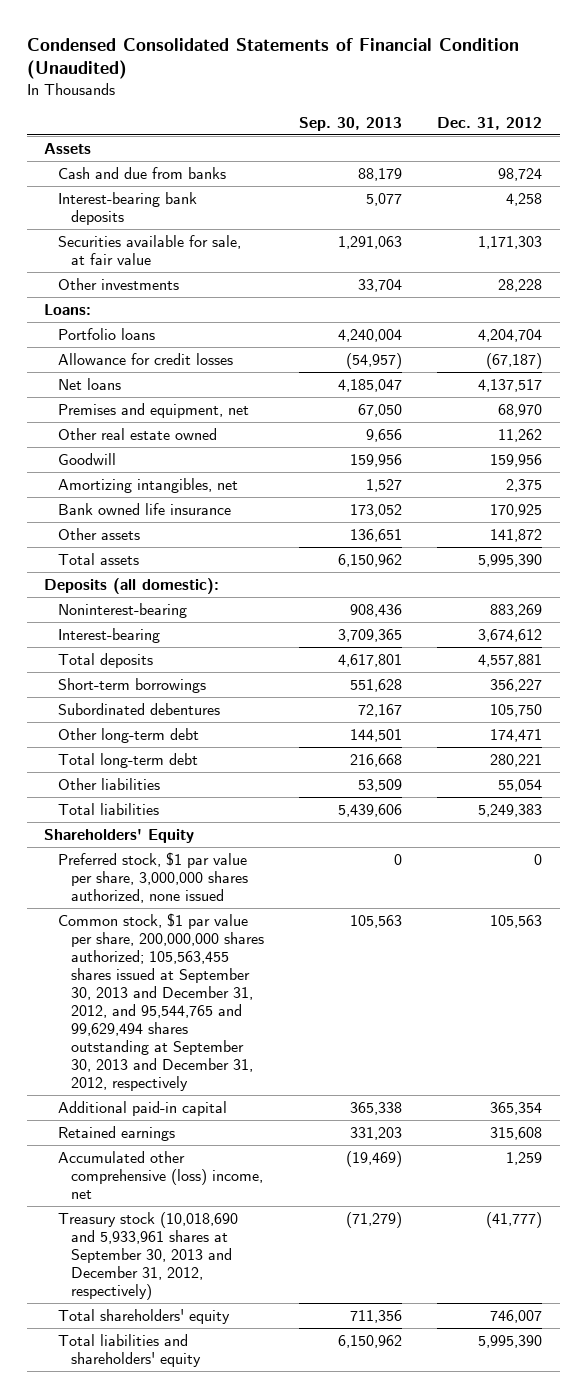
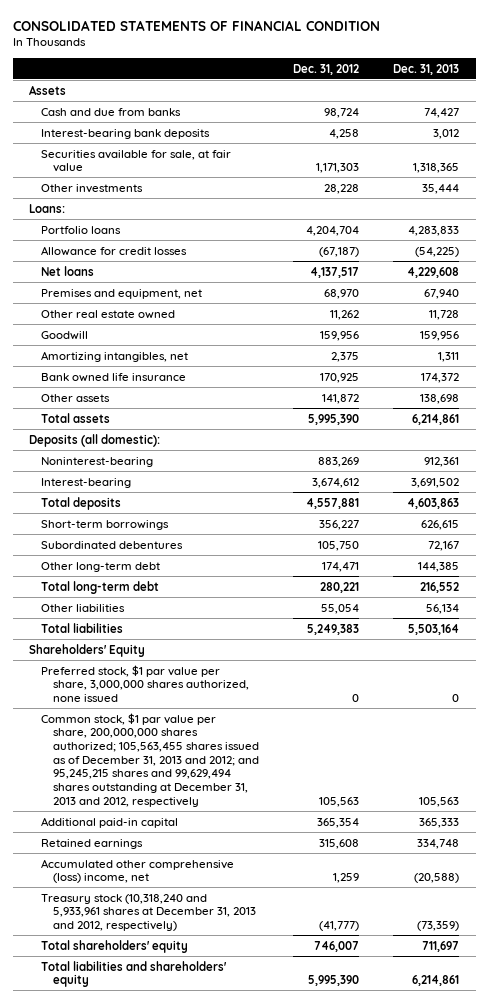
- Condensed Consolidated Statements of Financial Condition (Unaudited)
+ CONSOLIDATED STATEMENTS OF FINANCIAL CONDITION
- | Sep. 30, 2013 | Dec. 31, 2012
+ | Dec. 31, 2012 | Dec. 31, 2013
- Common stock, $1 par value per share, 200,000,000 shares authorized; 105,563,455 shares issued at September 30, 2013 and December 31, 2012, and 95,544,765 and 99,629,494 shares outstanding at September 30, 2013 and December 31, 2012, respectively | 105,563 | 105,563
+ Common stock, $1 par value per share, 200,000,000 shares authorized; 105,563,455 shares issued as of December 31, 2013 and 2012; and 95,245,215 shares and 99,629,494 shares outstanding at December 31, 2013 and 2012, respectively | 105,563 | 105,563
- Treasury stock (10,018,690 and 5,933,961 shares at September 30, 2013 and December 31, 2012, respectively) | (71,279) | (41,777)
+ Treasury stock (10,318,240 and 5,933,961 shares at December 31, 2013 and 2012, respectively) | (41,777) | (73,359)

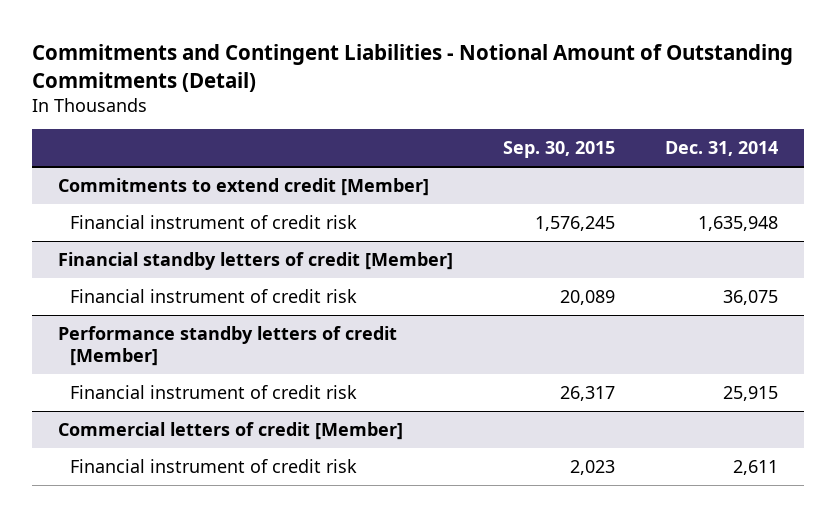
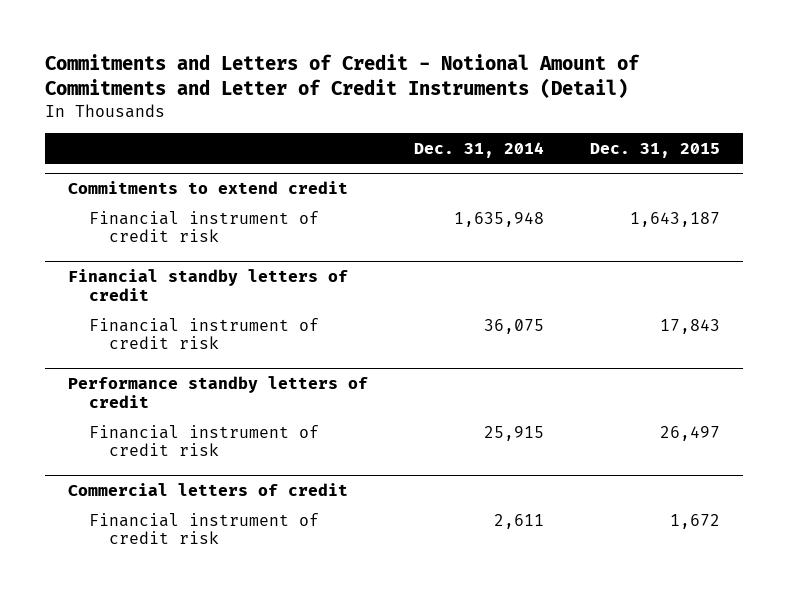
- Commitments and Contingent Liabilities - Notional Amount of Outstanding Commitments (Detail)
+ Commitments and Letters of Credit - Notional Amount of Commitments and Letter of Credit Instruments (Detail)
- | Sep. 30, 2015 | Dec. 31, 2014
+ | Dec. 31, 2014 | Dec. 31, 2015
- Commitments to extend credit [Member]
+ Commitments to extend credit
- Financial standby letters of credit [Member]
+ Financial standby letters of credit
- Performance standby letters of credit [Member]
+ Performance standby letters of credit
- Commercial letters of credit [Member]
+ Commercial letters of credit

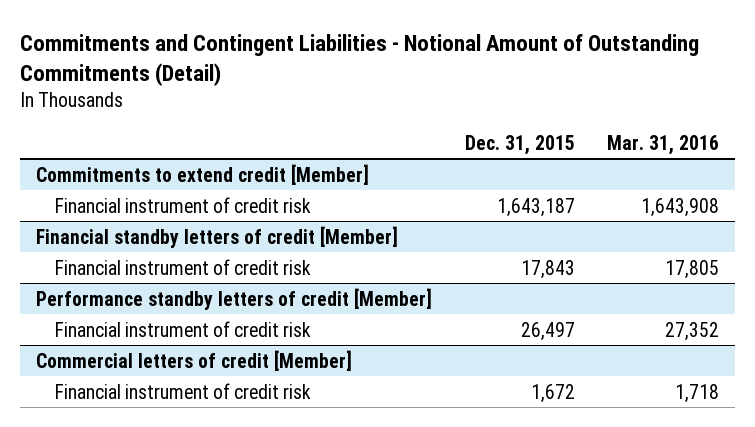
- Commitments and Letters of Credit - Notional Amount of Commitments and Letter of Credit Instruments (Detail)
+ Commitments and Contingent Liabilities - Notional Amount of Outstanding Commitments (Detail)
- | Dec. 31, 2014 | Dec. 31, 2015
+ | Dec. 31, 2015 | Mar. 31, 2016
- Commitments to extend credit
+ Commitments to extend credit [Member]
- Financial standby letters of credit
+ Financial standby letters of credit [Member]
- Performance standby letters of credit
+ Performance standby letters of credit [Member]
- Commercial letters of credit
+ Commercial letters of credit [Member]

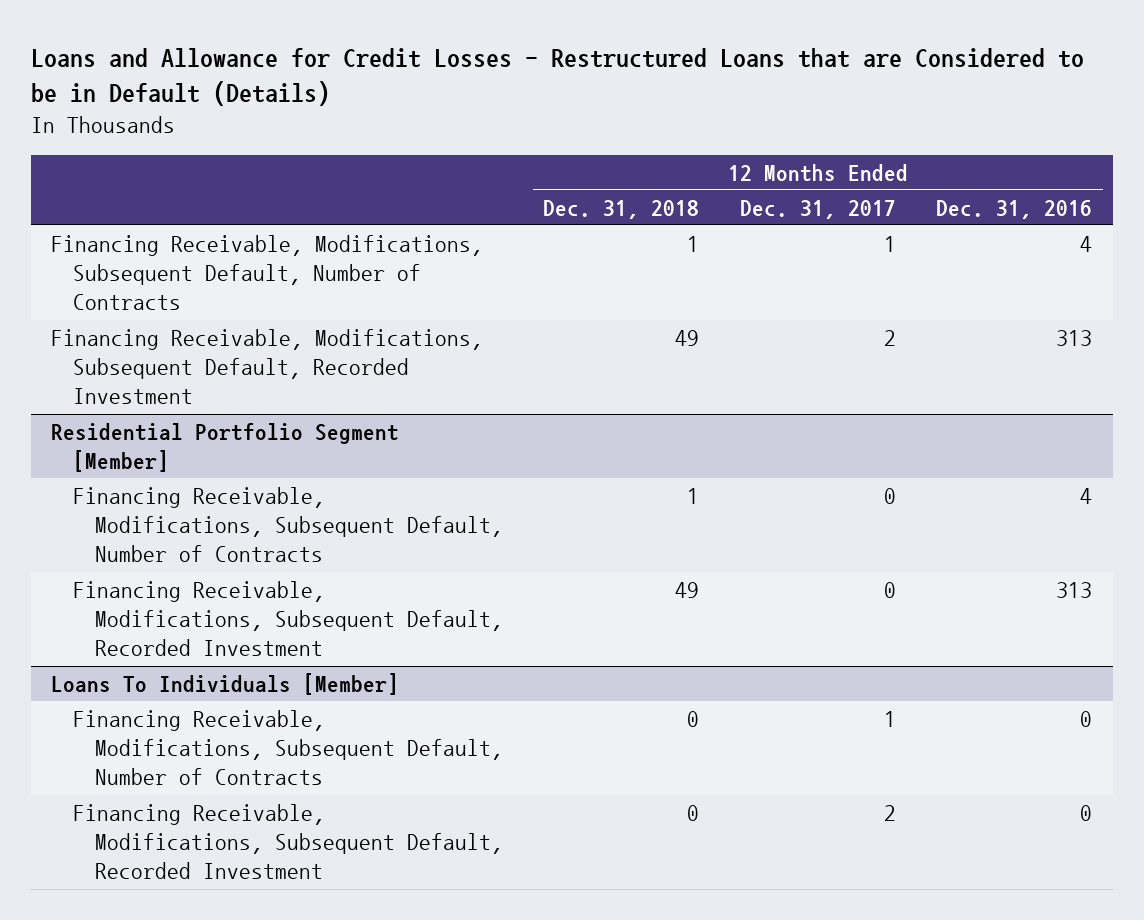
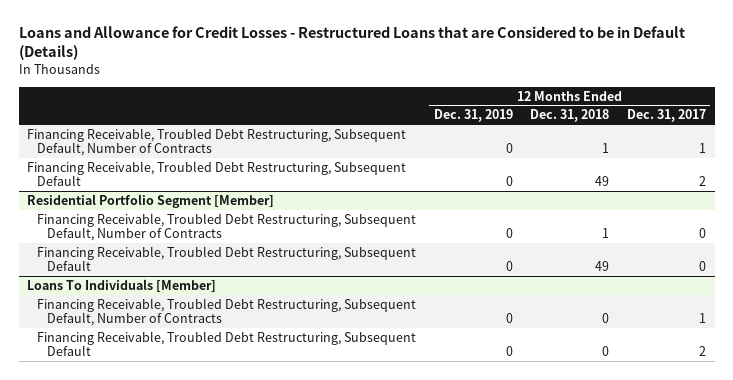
- | 12 Months Ended Dec. 31, 2018 | 12 Months Ended Dec. 31, 2017 | 12 Months Ended Dec. 31, 2016
+ | 12 Months Ended Dec. 31, 2019 | 12 Months Ended Dec. 31, 2018 | 12 Months Ended Dec. 31, 2017
- Financing Receivable, Modifications, Subsequent Default, Number of Contracts | 1 | 1 | 4
- Financing Receivable, Modifications, Subsequent Default, Recorded Investment | 49 | 2 | 313
+ Financing Receivable, Troubled Debt Restructuring, Subsequent Default, Number of Contracts | 0 | 1 | 1
+ Financing Receivable, Troubled Debt Restructuring, Subsequent Default | 0 | 49 | 2
@ Residential Portfolio Segment [Member]
- Financing Receivable, Modifications, Subsequent Default, Number of Contracts | 1 | 0 | 4
- Financing Receivable, Modifications, Subsequent Default, Recorded Investment | 49 | 0 | 313
+ Financing Receivable, Troubled Debt Restructuring, Subsequent Default, Number of Contracts | 0 | 1 | 0
+ Financing Receivable, Troubled Debt Restructuring, Subsequent Default | 0 | 49 | 0
@ Loans To Individuals [Member]
- Financing Receivable, Modifications, Subsequent Default, Number of Contracts | 0 | 1 | 0
- Financing Receivable, Modifications, Subsequent Default, Recorded Investment | 0 | 2 | 0
+ Financing Receivable, Troubled Debt Restructuring, Subsequent Default, Number of Contracts | 0 | 0 | 1
+ Financing Receivable, Troubled Debt Restructuring, Subsequent Default | 0 | 0 | 2

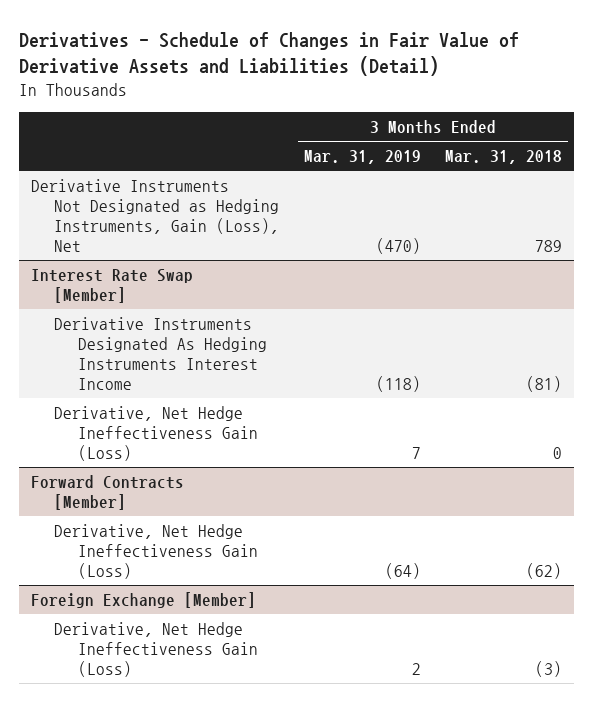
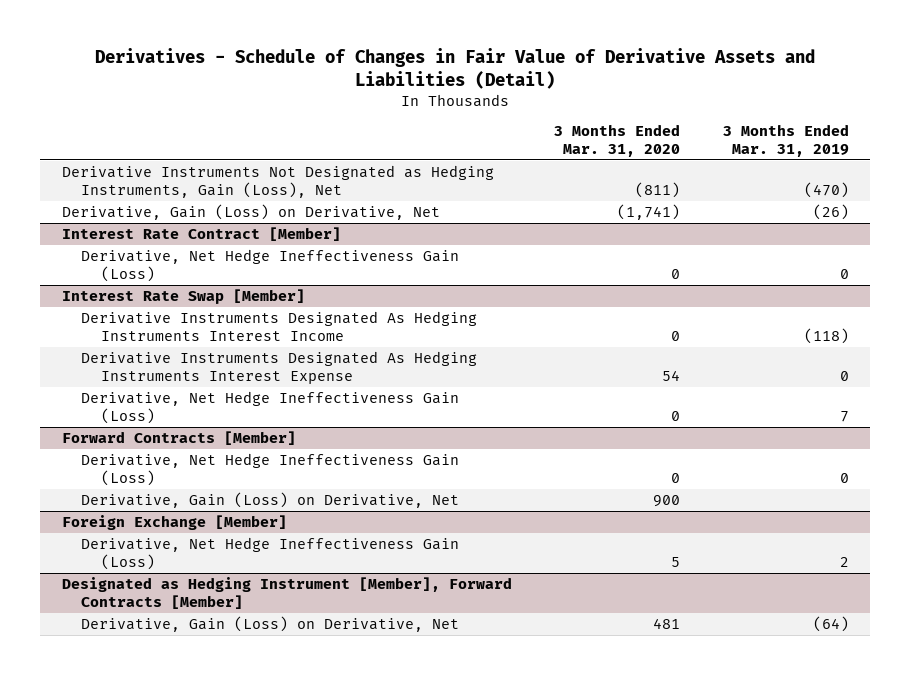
- | 3 Months Ended Mar. 31, 2019 | 3 Months Ended Mar. 31, 2018
+ | 3 Months Ended Mar. 31, 2020 | 3 Months Ended Mar. 31, 2019
+ Derivative, Gain (Loss) on Derivative, Net | (1,741) | (26)
+ Interest Rate Contract [Member]
+ Derivative, Net Hedge Ineffectiveness Gain (Loss) | 0 | 0
@ Interest Rate Swap [Member]
+ Derivative Instruments Designated As Hedging Instruments Interest Expense | 54 | 0
@ Forward Contracts [Member]
- Derivative, Net Hedge Ineffectiveness Gain (Loss) | (64) | (62)
+ Derivative, Net Hedge Ineffectiveness Gain (Loss) | 0 | 0
+ Derivative, Gain (Loss) on Derivative, Net | 900 |
+ Designated as Hedging Instrument [Member], Forward Contracts [Member]
+ Derivative, Gain (Loss) on Derivative, Net | 481 | (64)

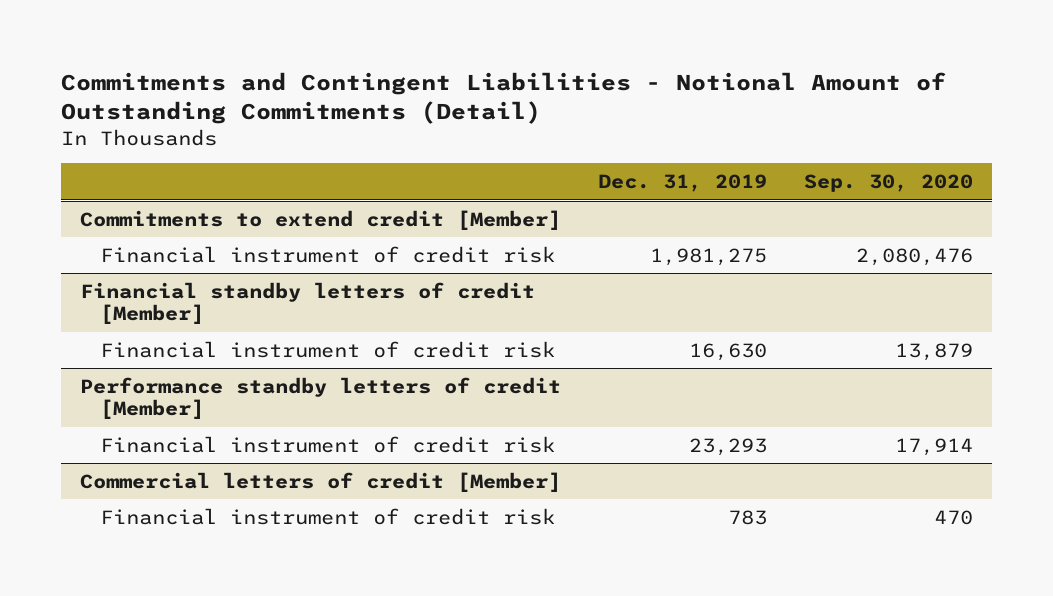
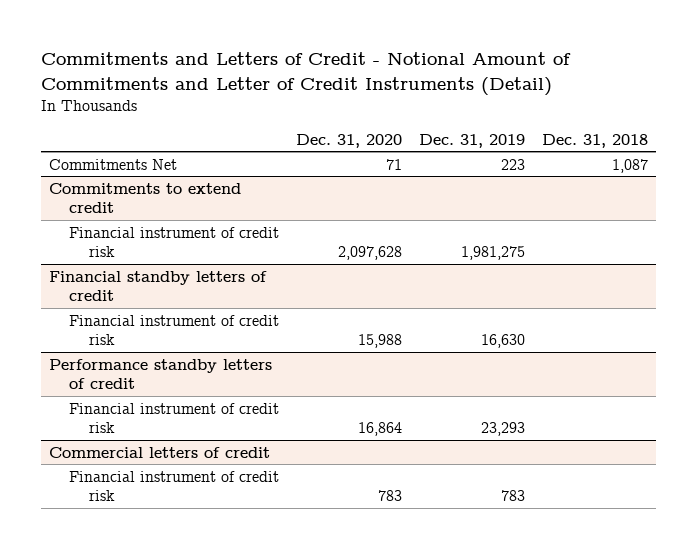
- Commitments and Contingent Liabilities - Notional Amount of Outstanding Commitments (Detail)
+ Commitments and Letters of Credit - Notional Amount of Commitments and Letter of Credit Instruments (Detail)
- | Dec. 31, 2019 | Sep. 30, 2020
+ | Dec. 31, 2020 | Dec. 31, 2019 | Dec. 31, 2018
- Commitments to extend credit [Member]
+ Commitments Net | 71 | 223 | 1,087
+ Commitments to extend credit
- Financial standby letters of credit [Member]
+ Financial standby letters of credit
- Performance standby letters of credit [Member]
+ Performance standby letters of credit
- Commercial letters of credit [Member]
+ Commercial letters of credit

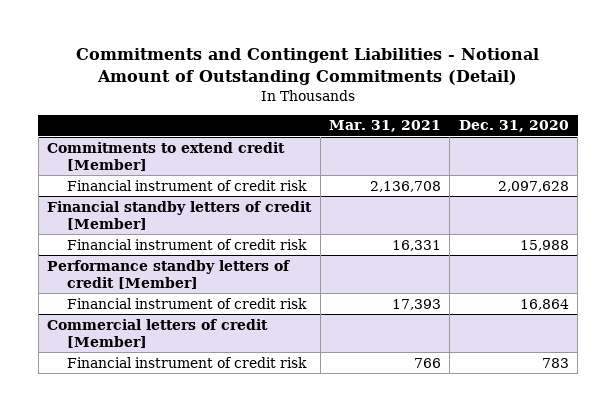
- Commitments and Letters of Credit - Notional Amount of Commitments and Letter of Credit Instruments (Detail)
+ Commitments and Contingent Liabilities - Notional Amount of Outstanding Commitments (Detail)
- | Dec. 31, 2020 | Dec. 31, 2019 | Dec. 31, 2018
+ | Mar. 31, 2021 | Dec. 31, 2020
- Commitments Net | 71 | 223 | 1,087
- Commitments to extend credit
+ Commitments to extend credit [Member]
- Financial standby letters of credit
+ Financial standby letters of credit [Member]
- Performance standby letters of credit
+ Performance standby letters of credit [Member]
- Commercial letters of credit
+ Commercial letters of credit [Member]

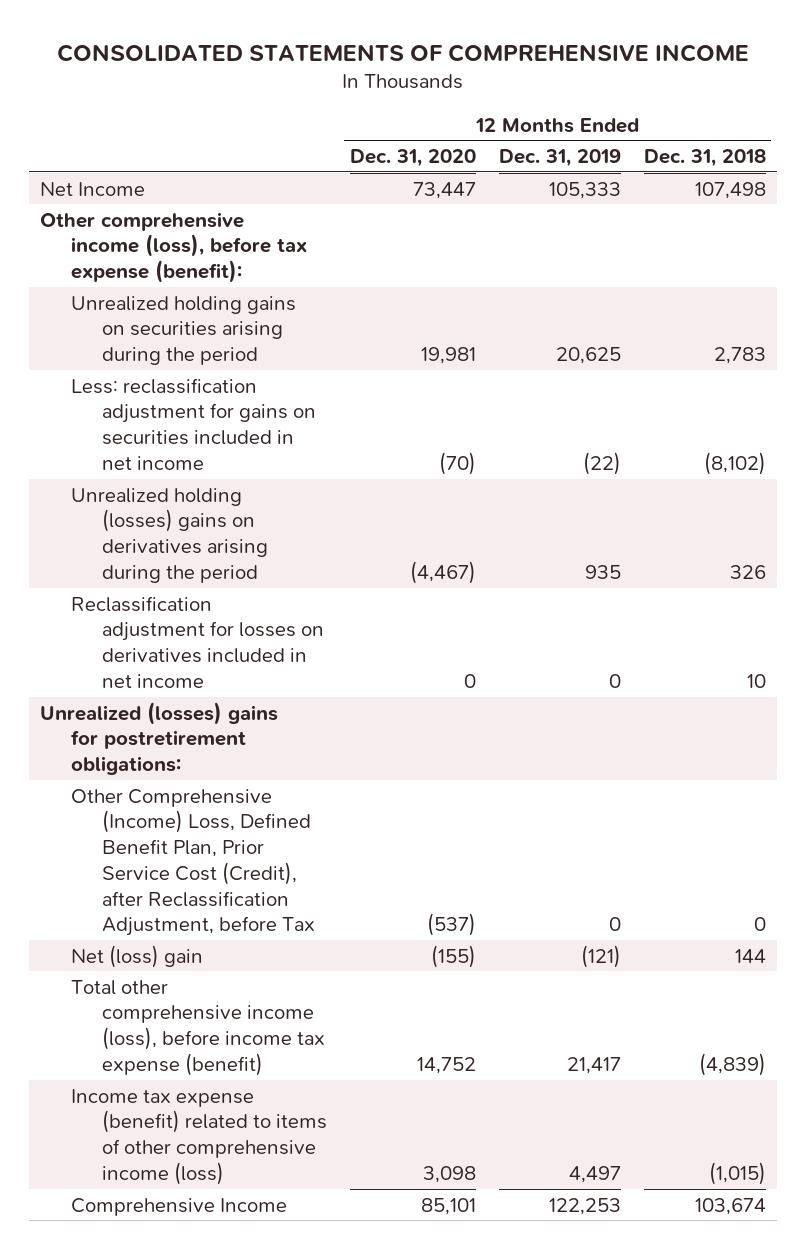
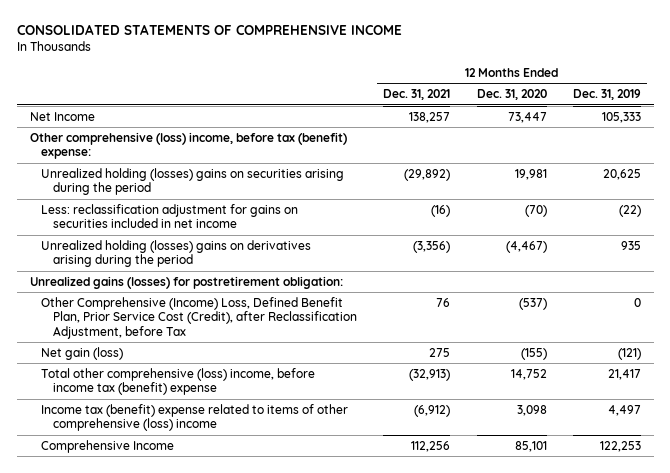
- | 12 Months Ended Dec. 31, 2020 | 12 Months Ended Dec. 31, 2019 | 12 Months Ended Dec. 31, 2018
+ | 12 Months Ended Dec. 31, 2021 | 12 Months Ended Dec. 31, 2020 | 12 Months Ended Dec. 31, 2019
- Other comprehensive income (loss), before tax expense (benefit):
- Unrealized holding gains on securities arising during the period | 19,981 | 20,625 | 2,783
+ Other comprehensive (loss) income, before tax (benefit) expense:
+ Unrealized holding (losses) gains on securities arising during the period | (29,892) | 19,981 | 20,625
- Reclassification adjustment for losses on derivatives included in net income | 0 | 0 | 10
- Unrealized (losses) gains for postretirement obligations:
+ Unrealized gains (losses) for postretirement obligation:
- Net (loss) gain | (155) | (121) | 144
- Total other comprehensive income (loss), before income tax expense (benefit) | 14,752 | 21,417 | (4,839)
- Income tax expense (benefit) related to items of other comprehensive income (loss) | 3,098 | 4,497 | (1,015)
+ Net gain (loss) | 275 | (155) | (121)
+ Total other comprehensive (loss) income, before income tax (benefit) expense | (32,913) | 14,752 | 21,417
+ Income tax (benefit) expense related to items of other comprehensive (loss) income | (6,912) | 3,098 | 4,497

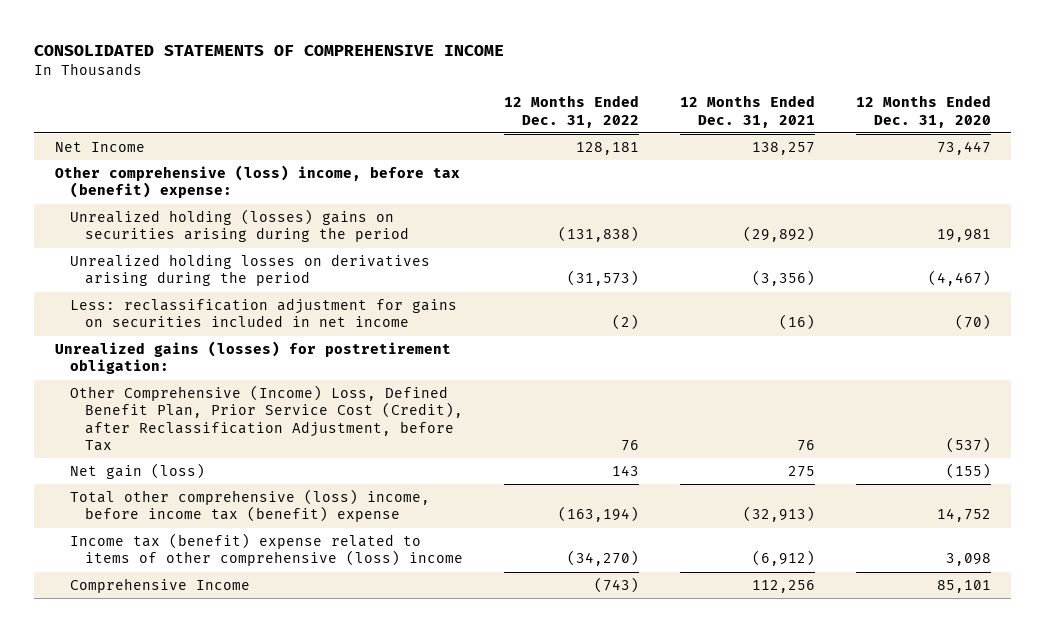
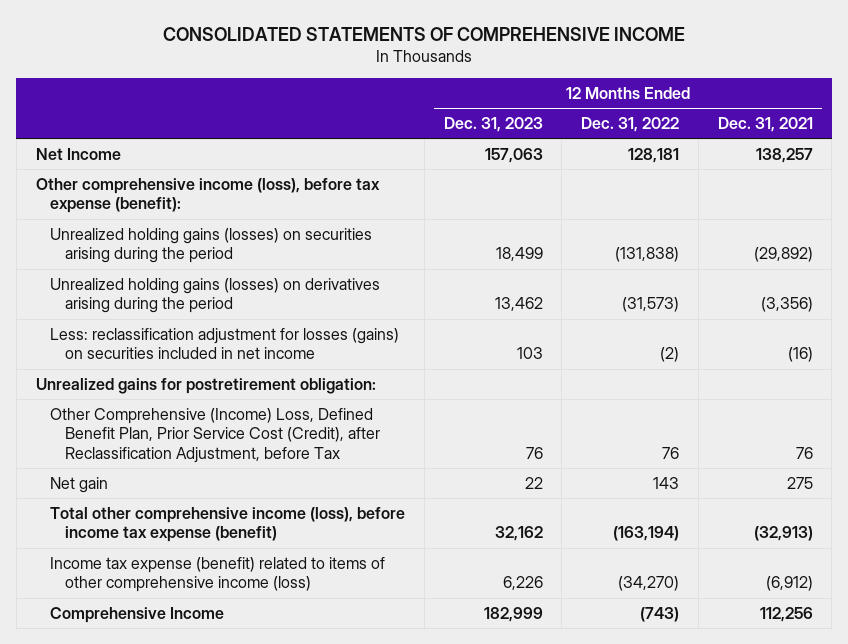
- | 12 Months Ended Dec. 31, 2022 | 12 Months Ended Dec. 31, 2021 | 12 Months Ended Dec. 31, 2020
+ | 12 Months Ended Dec. 31, 2023 | 12 Months Ended Dec. 31, 2022 | 12 Months Ended Dec. 31, 2021
- Other comprehensive (loss) income, before tax (benefit) expense:
- Unrealized holding (losses) gains on securities arising during the period | (131,838) | (29,892) | 19,981
- Unrealized holding losses on derivatives arising during the period | (31,573) | (3,356) | (4,467)
- Less: reclassification adjustment for gains on securities included in net income | (2) | (16) | (70)
- Unrealized gains (losses) for postretirement obligation:
+ Other comprehensive income (loss), before tax expense (benefit):
+ Unrealized holding gains (losses) on securities arising during the period | 18,499 | (131,838) | (29,892)
+ Unrealized holding gains (losses) on derivatives arising during the period | 13,462 | (31,573) | (3,356)
+ Less: reclassification adjustment for losses (gains) on securities included in net income | 103 | (2) | (16)
+ Unrealized gains for postretirement obligation:
- Net gain (loss) | 143 | 275 | (155)
- Total other comprehensive (loss) income, before income tax (benefit) expense | (163,194) | (32,913) | 14,752
- Income tax (benefit) expense related to items of other comprehensive (loss) income | (34,270) | (6,912) | 3,098
+ Net gain | 22 | 143 | 275
+ Total other comprehensive income (loss), before income tax expense (benefit) | 32,162 | (163,194) | (32,913)
+ Income tax expense (benefit) related to items of other comprehensive income (loss) | 6,226 | (34,270) | (6,912)

